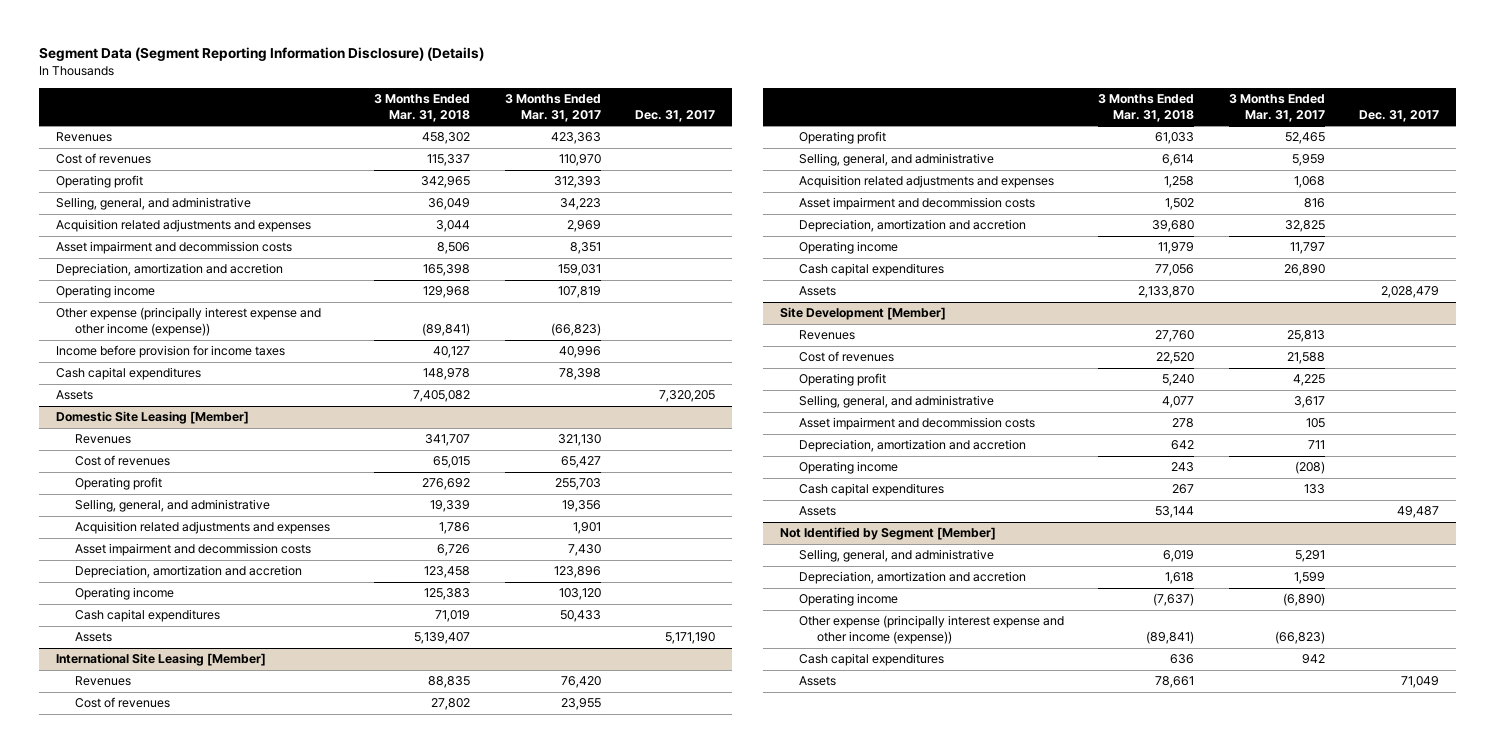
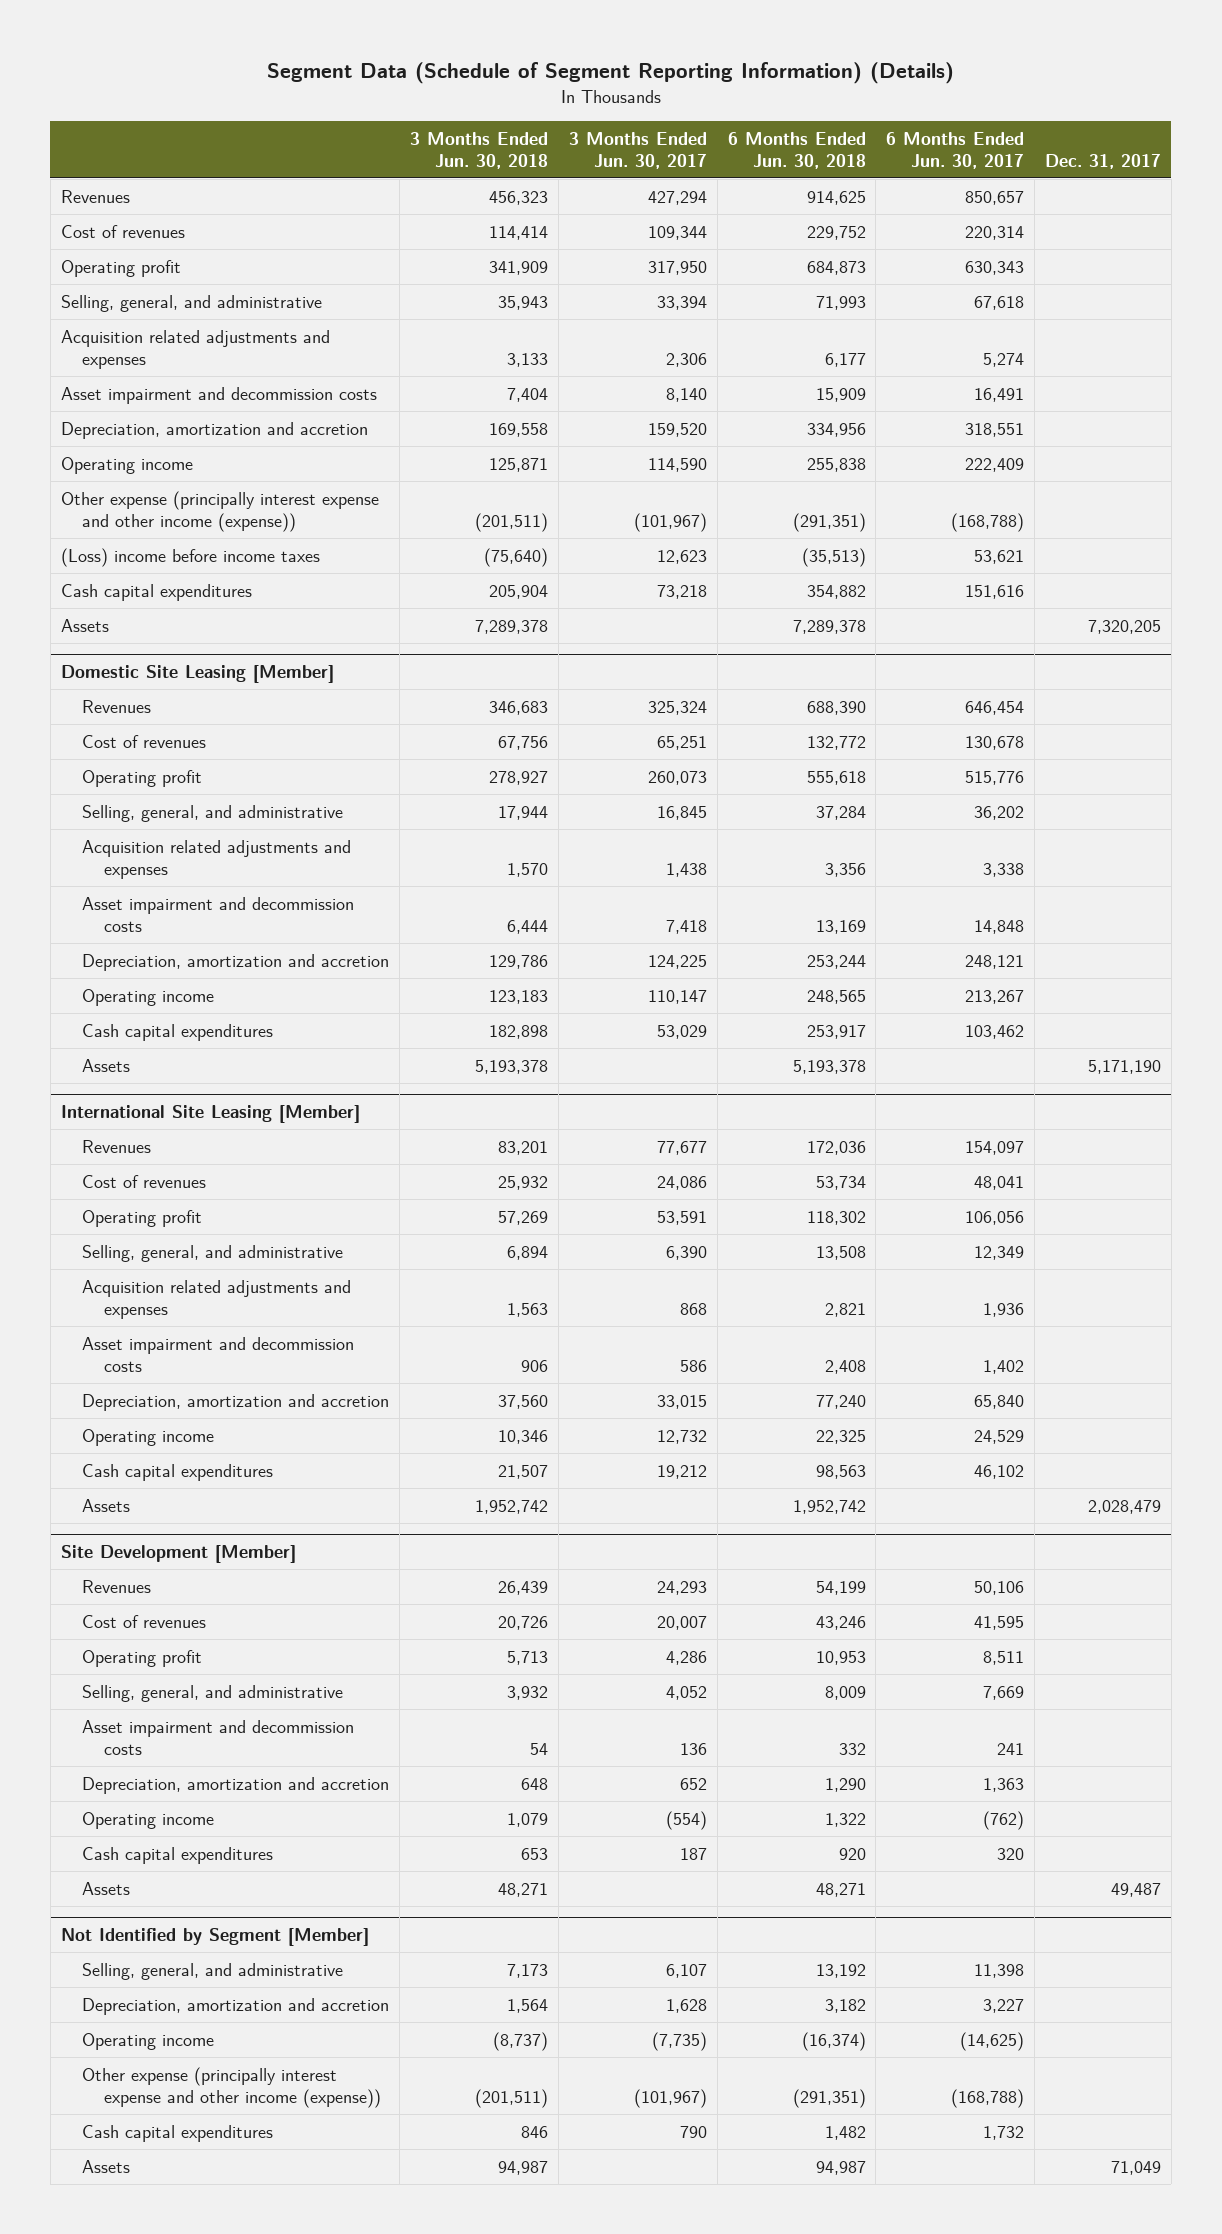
- Segment Data (Segment Reporting Information Disclosure) (Details)
+ Segment Data (Schedule of Segment Reporting Information) (Details)
- | 3 Months Ended Mar. 31, 2018 | 3 Months Ended Mar. 31, 2017 | Dec. 31, 2017
+ | 3 Months Ended Jun. 30, 2018 | 3 Months Ended Jun. 30, 2017 | 6 Months Ended Jun. 30, 2018 | 6 Months Ended Jun. 30, 2017 | Dec. 31, 2017
- Income before provision for income taxes | 40,127 | 40,996 |
+ (Loss) income before income taxes | (75,640) | 12,623 | (35,513) | 53,621 |

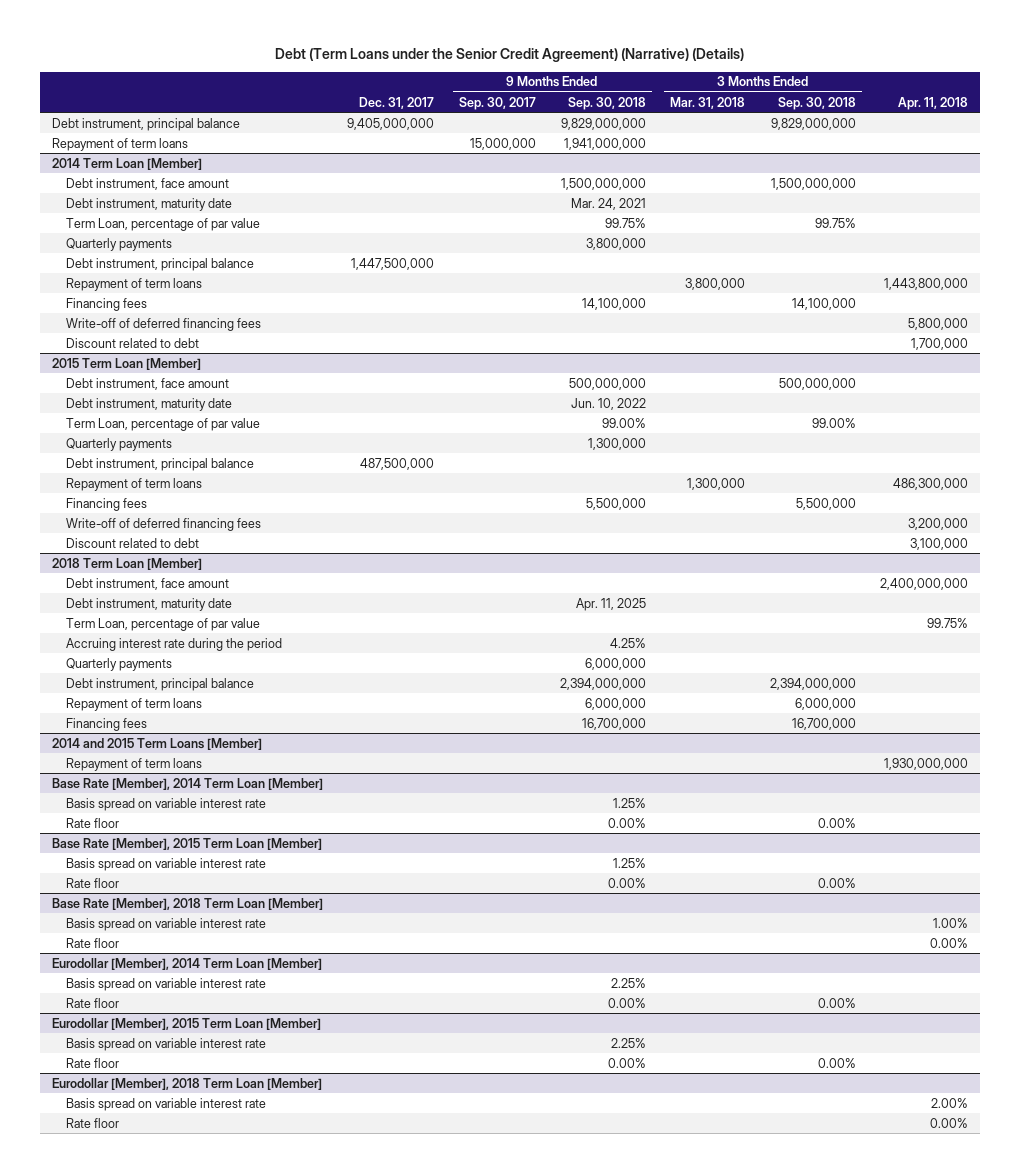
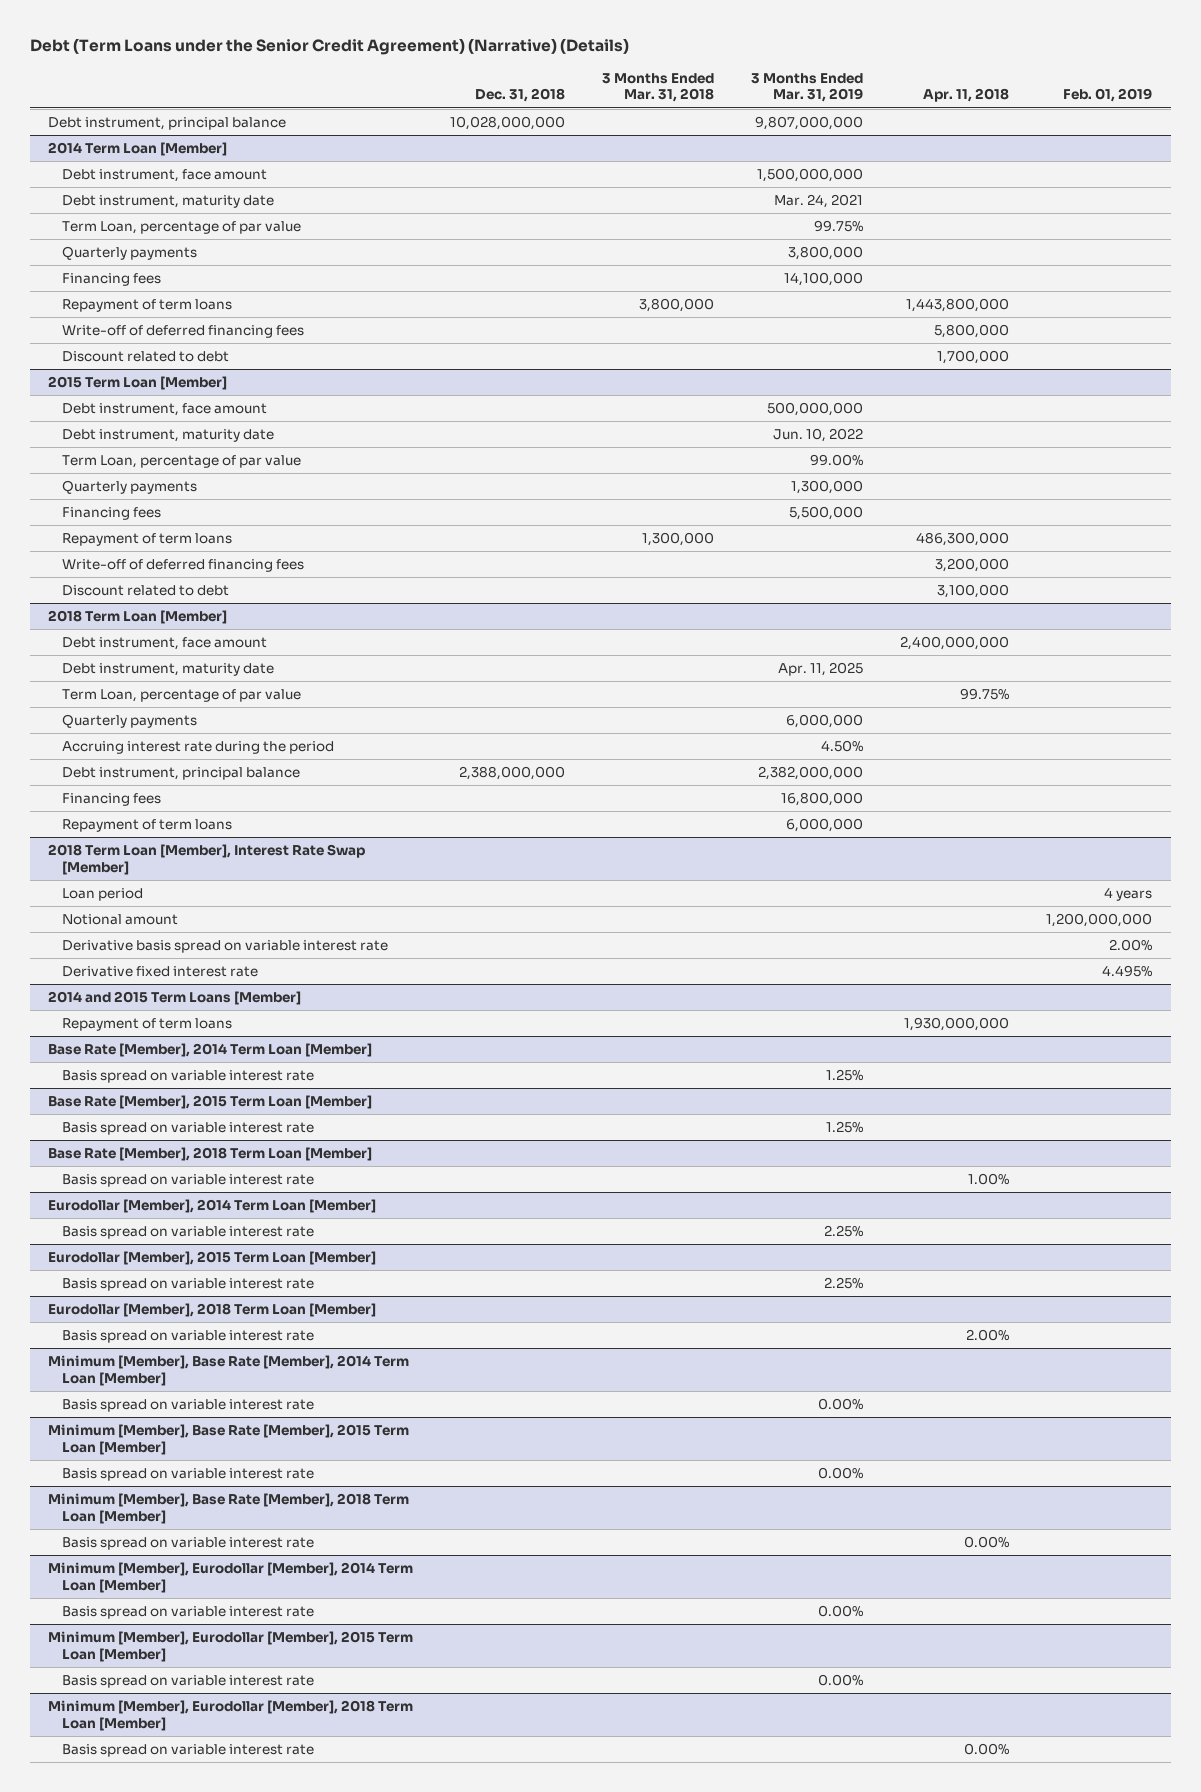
- | Dec. 31, 2017 | 9 Months Ended Sep. 30, 2017 | 9 Months Ended Sep. 30, 2018 | 3 Months Ended Mar. 31, 2018 | 3 Months Ended Sep. 30, 2018 | Apr. 11, 2018
+ | Dec. 31, 2018 | 3 Months Ended Mar. 31, 2018 | 3 Months Ended Mar. 31, 2019 | Apr. 11, 2018 | Feb. 01, 2019
- Repayment of term loans | | 15,000,000 | 1,941,000,000 | | |
@ 2014 Term Loan [Member]
- Debt instrument, principal balance | 1,447,500,000 | | | | |
moved down: Repayment of term loans | | 3,800,000 | | 1,443,800,000 |
@ 2015 Term Loan [Member]
- Debt instrument, principal balance | 487,500,000 | | | | |
moved down: Repayment of term loans | | 1,300,000 | | 486,300,000 |
@ 2018 Term Loan [Member]
moved down: Accruing interest rate during the period | | | 4.50% | |
moved down: Repayment of term loans | | | 6,000,000 | |
+ 2018 Term Loan [Member], Interest Rate Swap [Member]
+ Loan period | | | | | 4 years
+ Notional amount | | | | | 1,200,000,000
+ Derivative basis spread on variable interest rate | | | | | 2.00%
+ Derivative fixed interest rate | | | | | 4.495%
@ Base Rate [Member], 2014 Term Loan [Member]
- Rate floor | | | 0.00% | | 0.00% |
@ Base Rate [Member], 2015 Term Loan [Member]
- Rate floor | | | 0.00% | | 0.00% |
@ Base Rate [Member], 2018 Term Loan [Member]
- Rate floor | | | | | | 0.00%
@ Eurodollar [Member], 2014 Term Loan [Member]
- Rate floor | | | 0.00% | | 0.00% |
@ Eurodollar [Member], 2015 Term Loan [Member]
- Rate floor | | | 0.00% | | 0.00% |
@ Eurodollar [Member], 2018 Term Loan [Member]
- Rate floor | | | | | | 0.00%
+ Minimum [Member], Base Rate [Member], 2014 Term Loan [Member]
+ Basis spread on variable interest rate | | | 0.00% | |
+ Minimum [Member], Base Rate [Member], 2015 Term Loan [Member]
+ Basis spread on variable interest rate | | | 0.00% | |
+ Minimum [Member], Base Rate [Member], 2018 Term Loan [Member]
+ Basis spread on variable interest rate | | | | 0.00% |
+ Minimum [Member], Eurodollar [Member], 2014 Term Loan [Member]
+ Basis spread on variable interest rate | | | 0.00% | |
+ Minimum [Member], Eurodollar [Member], 2015 Term Loan [Member]
+ Basis spread on variable interest rate | | | 0.00% | |
+ Minimum [Member], Eurodollar [Member], 2018 Term Loan [Member]
+ Basis spread on variable interest rate | | | | 0.00% |

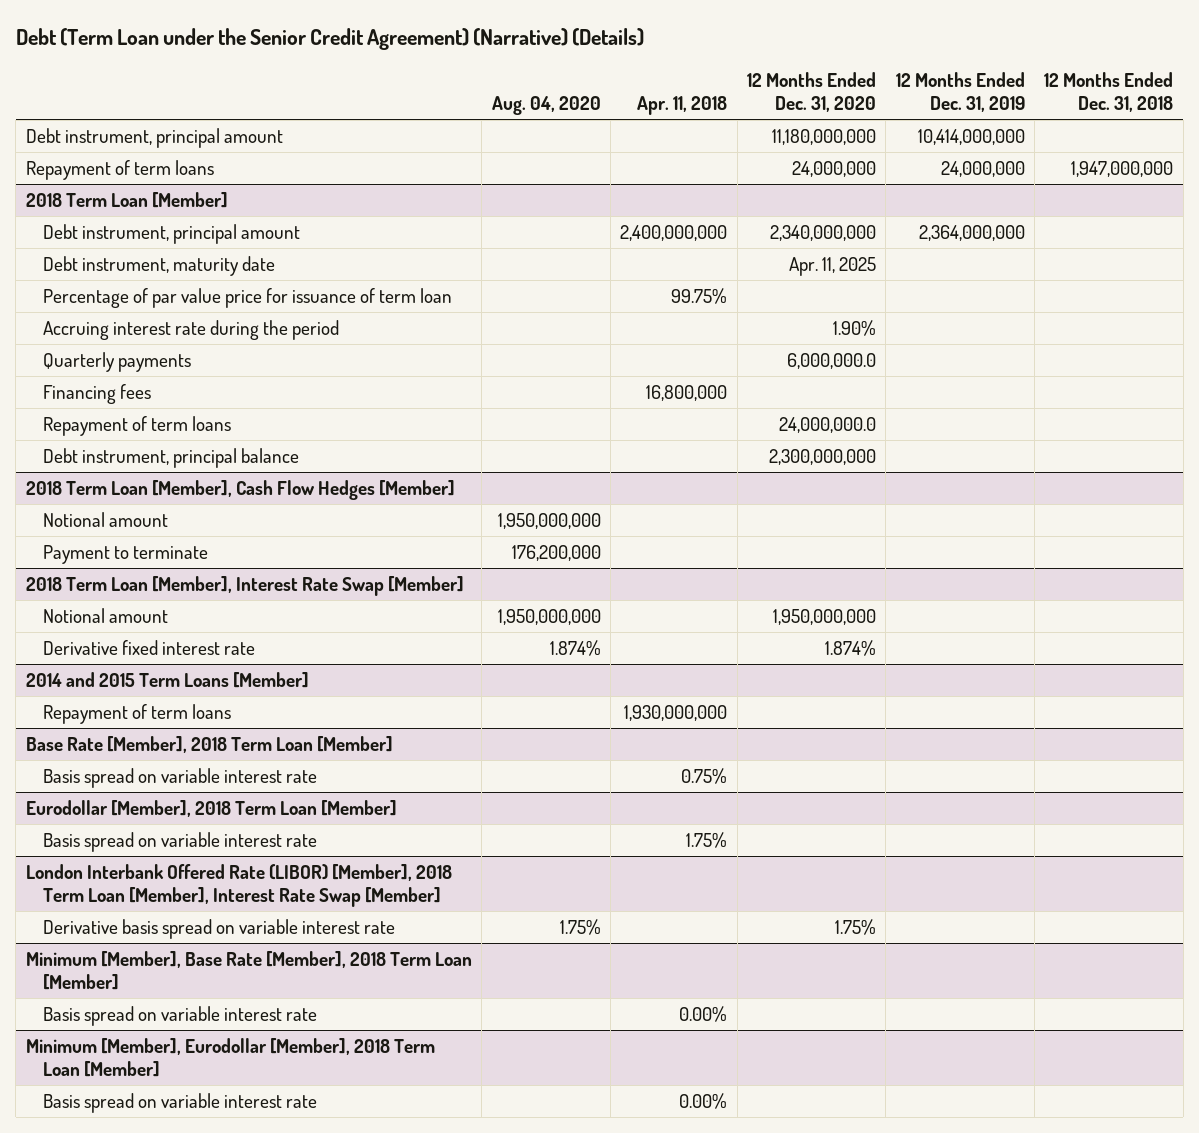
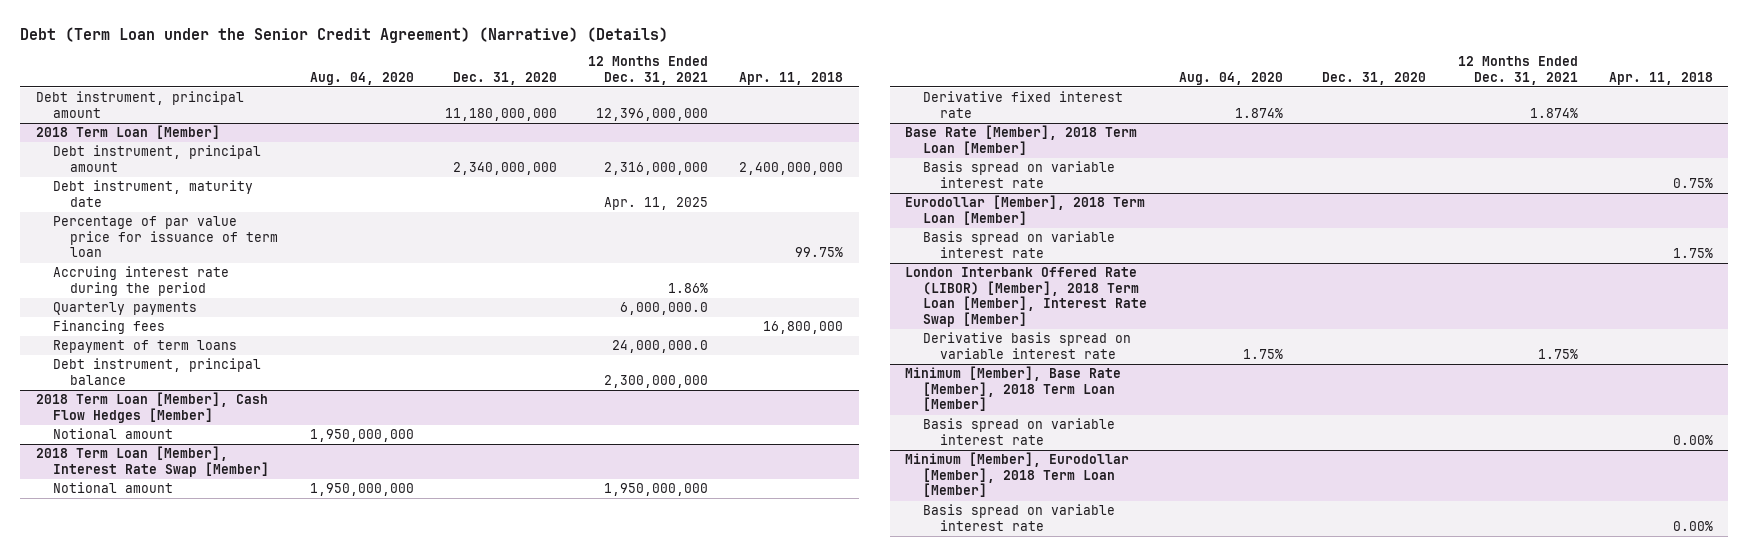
- | Aug. 04, 2020 | Apr. 11, 2018 | 12 Months Ended Dec. 31, 2020 | 12 Months Ended Dec. 31, 2019 | 12 Months Ended Dec. 31, 2018
+ | Aug. 04, 2020 | Dec. 31, 2020 | 12 Months Ended Dec. 31, 2021 | Apr. 11, 2018
- Repayment of term loans | | | 24,000,000 | 24,000,000 | 1,947,000,000
@ 2018 Term Loan [Member], Cash Flow Hedges [Member]
- Payment to terminate | 176,200,000 | | | |
- 2014 and 2015 Term Loans [Member]
- Repayment of term loans | | 1,930,000,000 | | |

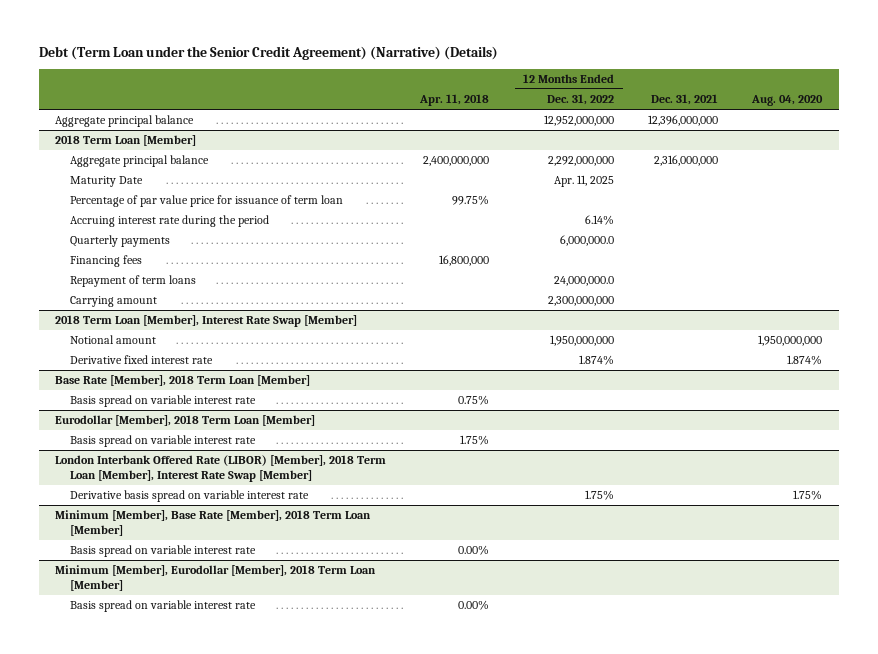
- | Aug. 04, 2020 | Dec. 31, 2020 | 12 Months Ended Dec. 31, 2021 | Apr. 11, 2018
+ | Apr. 11, 2018 | 12 Months Ended Dec. 31, 2022 | Dec. 31, 2021 | Aug. 04, 2020
- Debt instrument, principal amount | | 11,180,000,000 | 12,396,000,000 |
+ Aggregate principal balance | | 12,952,000,000 | 12,396,000,000 |
@ 2018 Term Loan [Member]
- Debt instrument, principal amount | | 2,340,000,000 | 2,316,000,000 | 2,400,000,000
- Debt instrument, maturity date | | | Apr. 11, 2025 |
+ Aggregate principal balance | 2,400,000,000 | 2,292,000,000 | 2,316,000,000 |
+ Maturity Date | | Apr. 11, 2025 | |
- Debt instrument, principal balance | | | 2,300,000,000 |
- 2018 Term Loan [Member], Cash Flow Hedges [Member]
- Notional amount | 1,950,000,000 | | |
@ 2018 Term Loan [Member]
+ Carrying amount | | 2,300,000,000 | |

